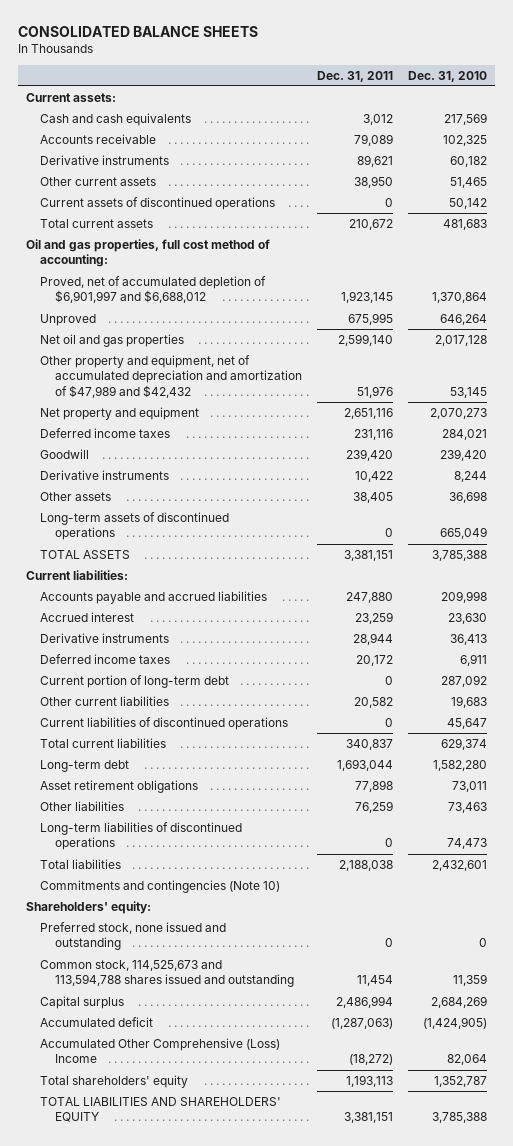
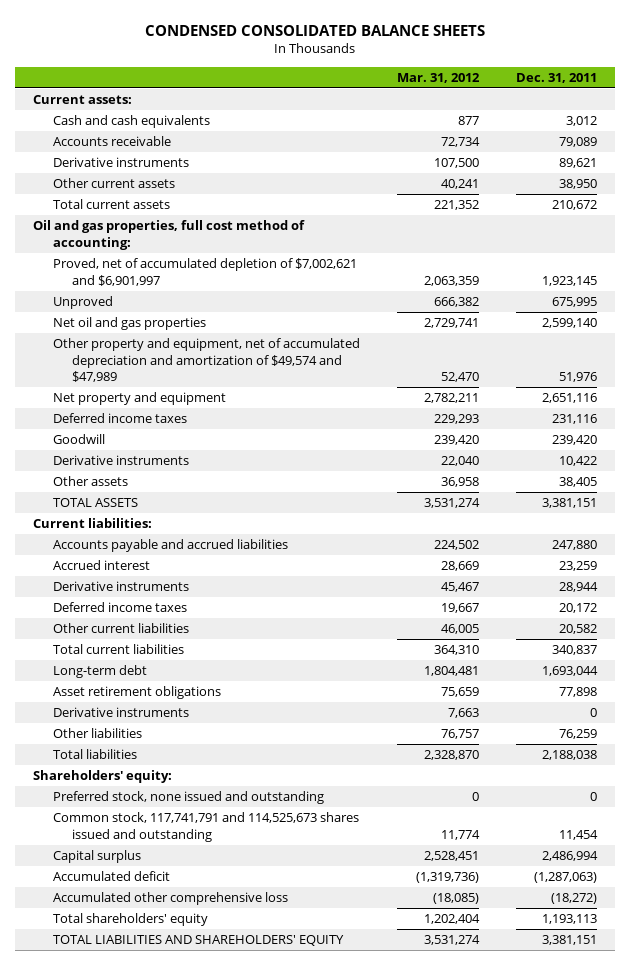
- CONSOLIDATED BALANCE SHEETS
+ CONDENSED CONSOLIDATED BALANCE SHEETS
- | Dec. 31, 2011 | Dec. 31, 2010
+ | Mar. 31, 2012 | Dec. 31, 2011
- Current assets of discontinued operations | 0 | 50,142
- Proved, net of accumulated depletion of $6,901,997 and $6,688,012 | 1,923,145 | 1,370,864
+ Proved, net of accumulated depletion of $7,002,621 and $6,901,997 | 2,063,359 | 1,923,145
- Other property and equipment, net of accumulated depreciation and amortization of $47,989 and $42,432 | 51,976 | 53,145
+ Other property and equipment, net of accumulated depreciation and amortization of $49,574 and $47,989 | 52,470 | 51,976
- Long-term assets of discontinued operations | 0 | 665,049
- Current portion of long-term debt | 0 | 287,092
- Current liabilities of discontinued operations | 0 | 45,647
+ Derivative instruments | 7,663 | 0
- Long-term liabilities of discontinued operations | 0 | 74,473
- Commitments and contingencies (Note 10)
- Common stock, 114,525,673 and 113,594,788 shares issued and outstanding | 11,454 | 11,359
+ Common stock, 117,741,791 and 114,525,673 shares issued and outstanding | 11,774 | 11,454
- Accumulated Other Comprehensive (Loss) Income | (18,272) | 82,064
+ Accumulated other comprehensive loss | (18,085) | (18,272)

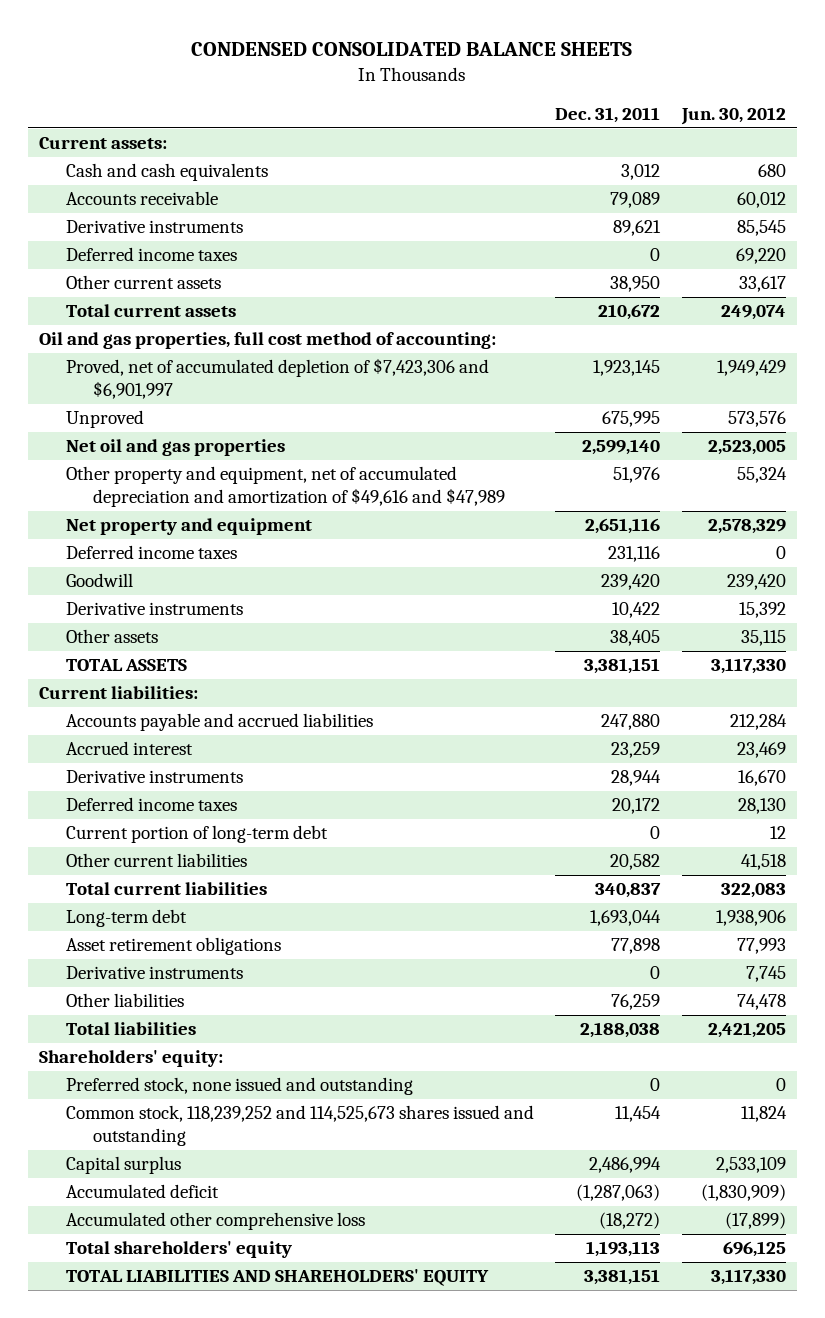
- | Mar. 31, 2012 | Dec. 31, 2011
+ | Dec. 31, 2011 | Jun. 30, 2012
+ Deferred income taxes | 0 | 69,220
- Proved, net of accumulated depletion of $7,002,621 and $6,901,997 | 2,063,359 | 1,923,145
+ Proved, net of accumulated depletion of $7,423,306 and $6,901,997 | 1,923,145 | 1,949,429
- Other property and equipment, net of accumulated depreciation and amortization of $49,574 and $47,989 | 52,470 | 51,976
+ Other property and equipment, net of accumulated depreciation and amortization of $49,616 and $47,989 | 51,976 | 55,324
+ Current portion of long-term debt | 0 | 12
- Common stock, 117,741,791 and 114,525,673 shares issued and outstanding | 11,774 | 11,454
+ Common stock, 118,239,252 and 114,525,673 shares issued and outstanding | 11,454 | 11,824

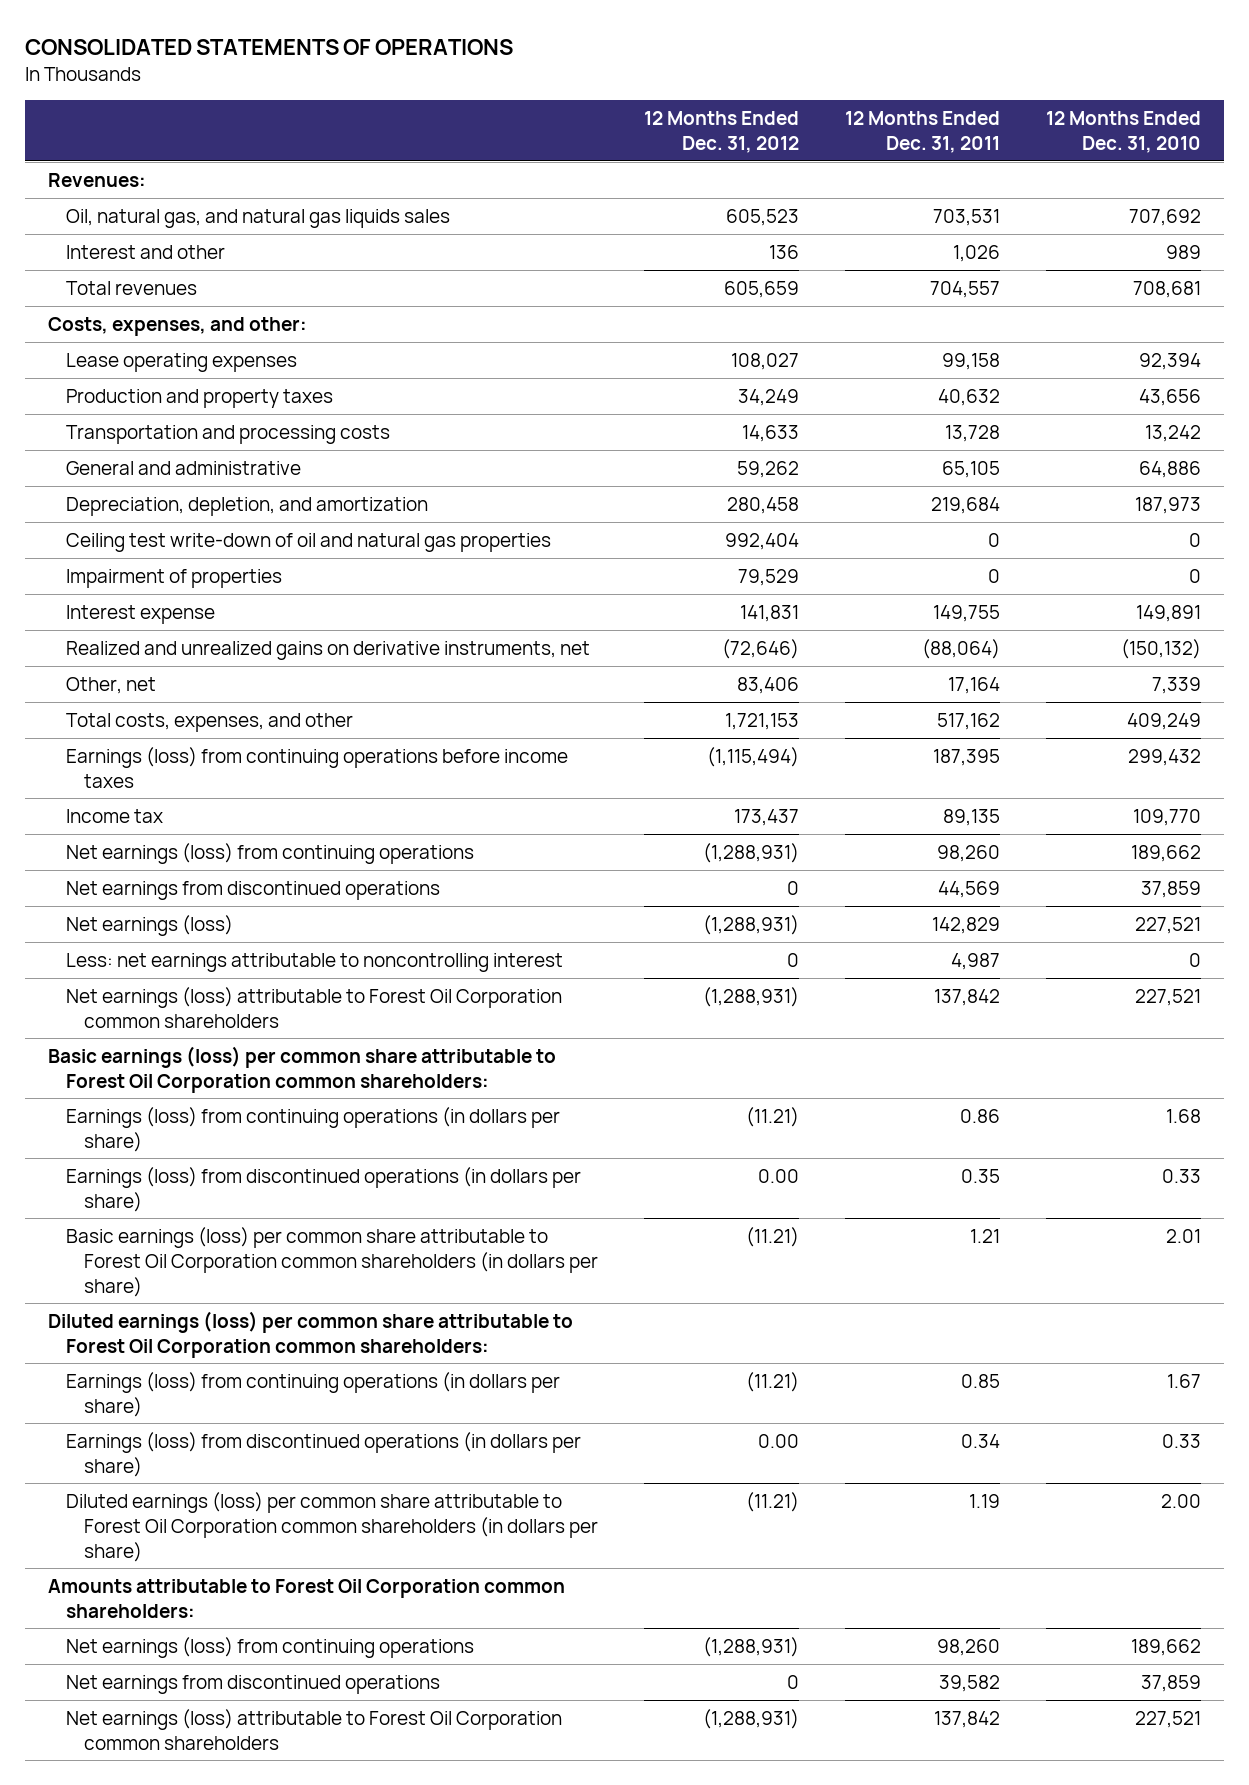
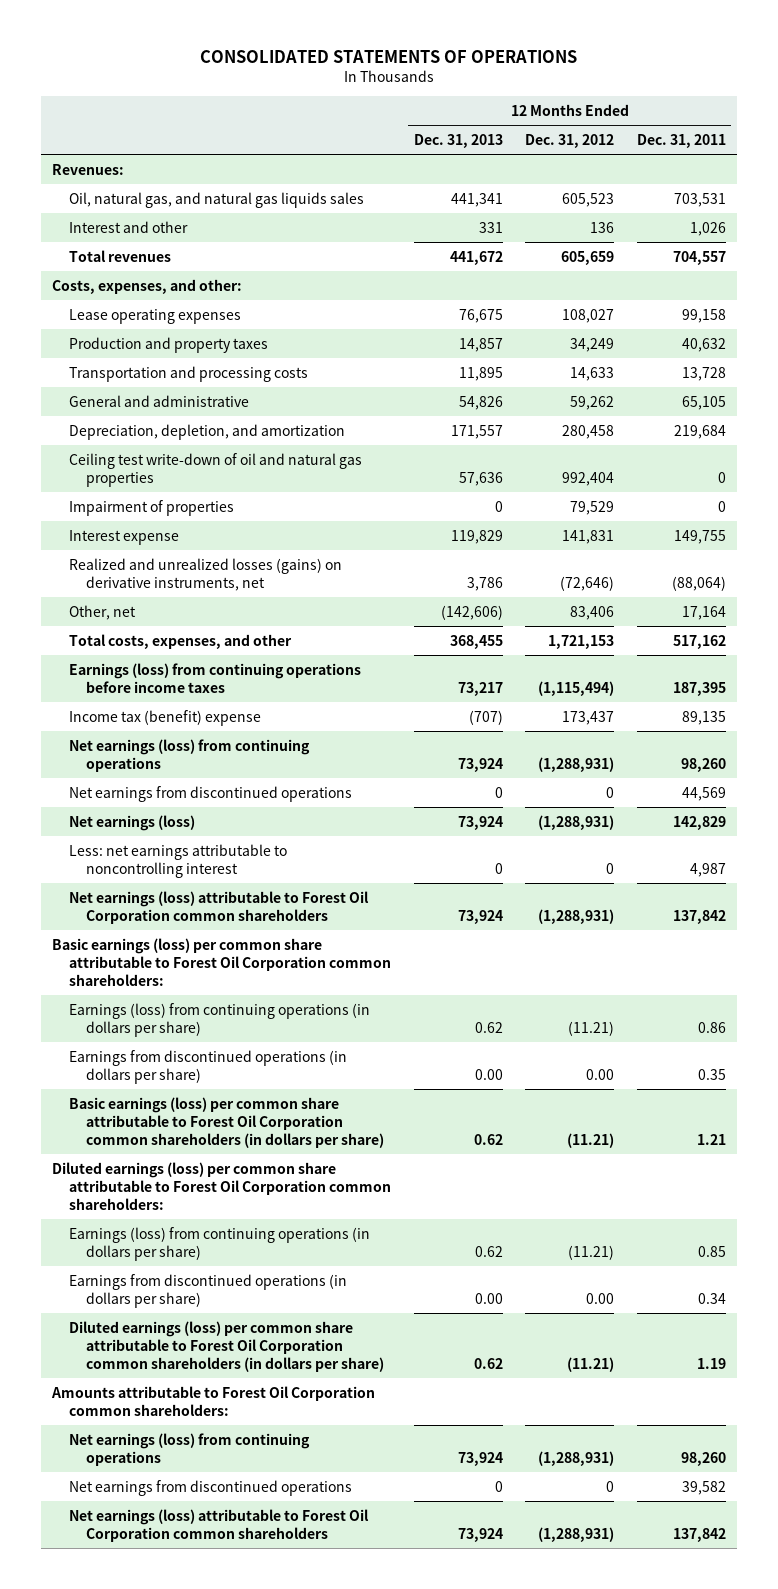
- | 12 Months Ended Dec. 31, 2012 | 12 Months Ended Dec. 31, 2011 | 12 Months Ended Dec. 31, 2010
+ | 12 Months Ended Dec. 31, 2013 | 12 Months Ended Dec. 31, 2012 | 12 Months Ended Dec. 31, 2011
- Realized and unrealized gains on derivative instruments, net | (72,646) | (88,064) | (150,132)
+ Realized and unrealized losses (gains) on derivative instruments, net | 3,786 | (72,646) | (88,064)
- Income tax | 173,437 | 89,135 | 109,770
+ Income tax (benefit) expense | (707) | 173,437 | 89,135
- Earnings (loss) from discontinued operations (in dollars per share) | 0.00 | 0.35 | 0.33
+ Earnings from discontinued operations (in dollars per share) | 0.00 | 0.00 | 0.35
- Earnings (loss) from discontinued operations (in dollars per share) | 0.00 | 0.34 | 0.33
+ Earnings from discontinued operations (in dollars per share) | 0.00 | 0.00 | 0.34

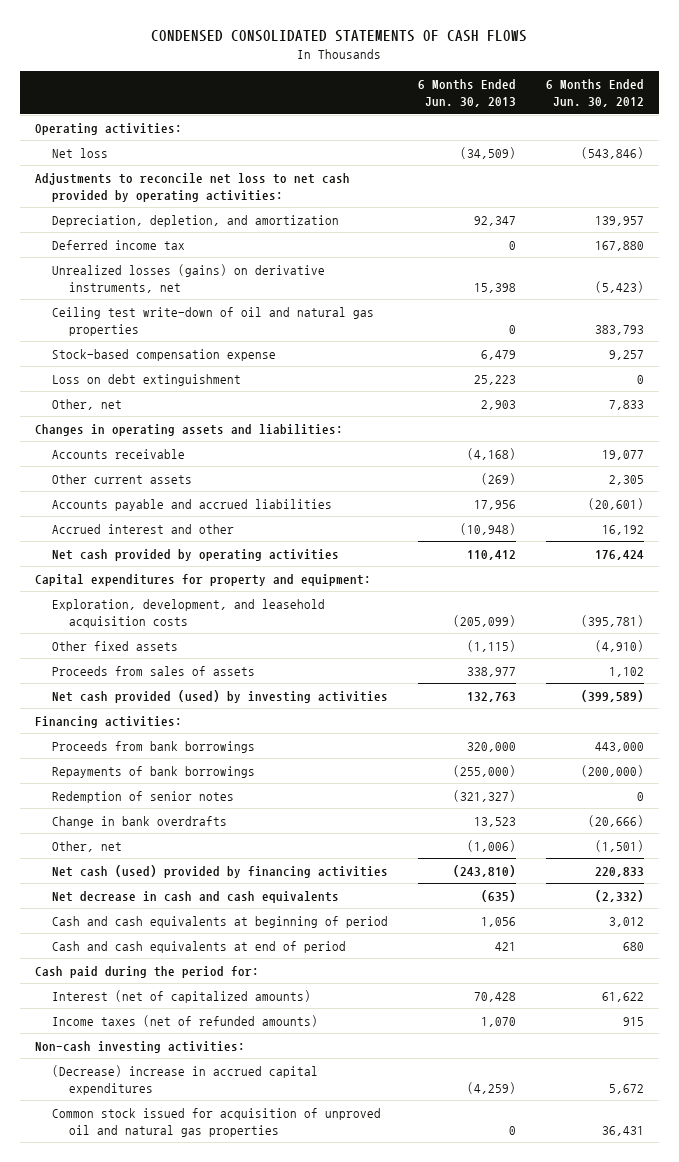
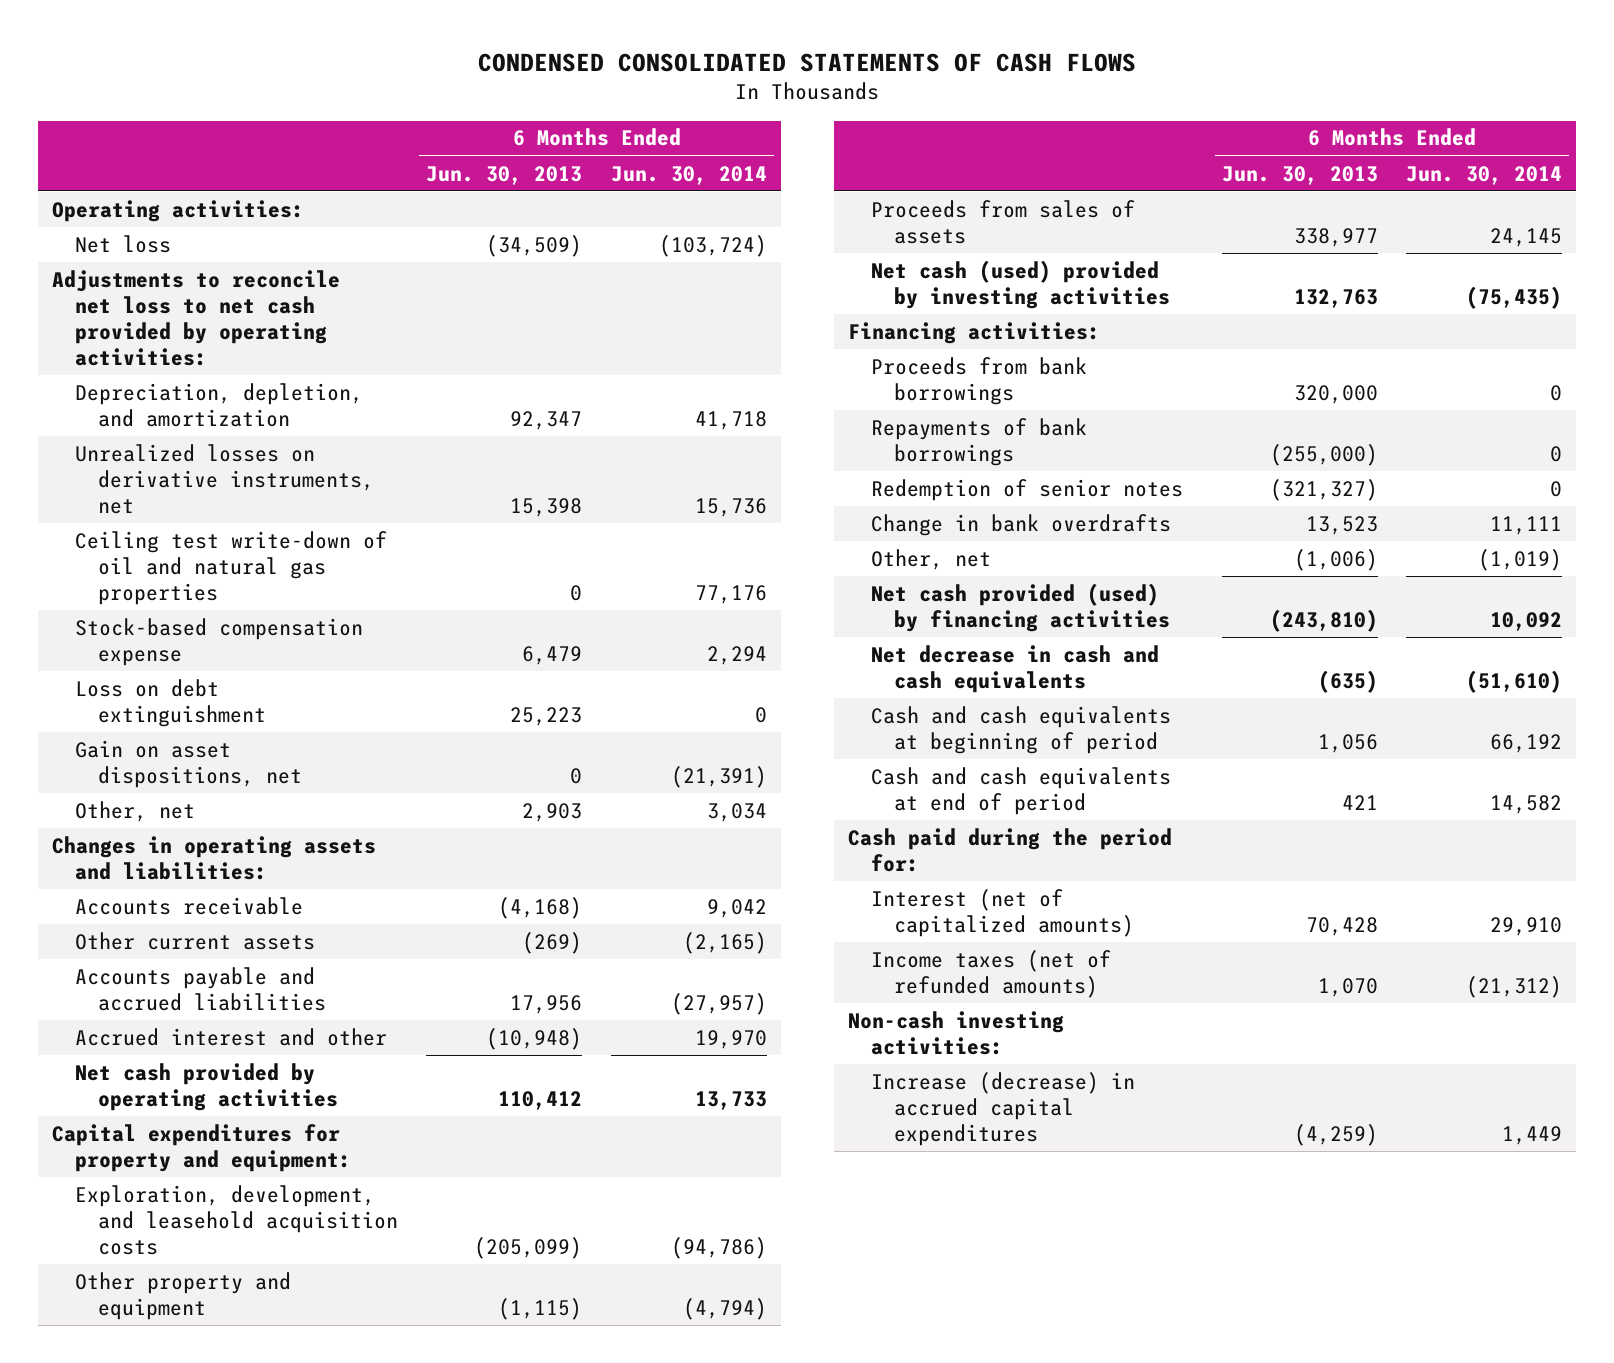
- | 6 Months Ended Jun. 30, 2013 | 6 Months Ended Jun. 30, 2012
+ | 6 Months Ended Jun. 30, 2013 | 6 Months Ended Jun. 30, 2014
- Deferred income tax | 0 | 167,880
- Unrealized losses (gains) on derivative instruments, net | 15,398 | (5,423)
+ Unrealized losses on derivative instruments, net | 15,398 | 15,736
+ Gain on asset dispositions, net | 0 | (21,391)
- Other fixed assets | (1,115) | (4,910)
+ Other property and equipment | (1,115) | (4,794)
- Net cash provided (used) by investing activities | 132,763 | (399,589)
+ Net cash (used) provided by investing activities | 132,763 | (75,435)
- Net cash (used) provided by financing activities | (243,810) | 220,833
+ Net cash provided (used) by financing activities | (243,810) | 10,092
- (Decrease) increase in accrued capital expenditures | (4,259) | 5,672
- Common stock issued for acquisition of unproved oil and natural gas properties | 0 | 36,431
+ Increase (decrease) in accrued capital expenditures | (4,259) | 1,449

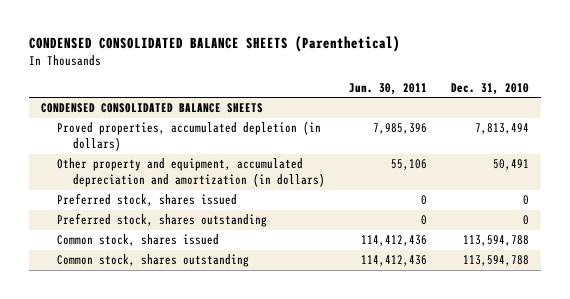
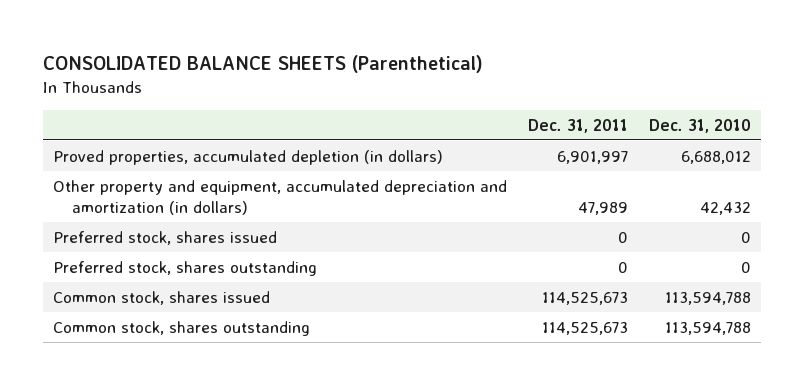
- CONDENSED CONSOLIDATED BALANCE SHEETS (Parenthetical)
+ CONSOLIDATED BALANCE SHEETS (Parenthetical)
- | Jun. 30, 2011 | Dec. 31, 2010
+ | Dec. 31, 2011 | Dec. 31, 2010
- CONDENSED CONSOLIDATED BALANCE SHEETS
- Proved properties, accumulated depletion (in dollars) | 7,985,396 | 7,813,494
- Other property and equipment, accumulated depreciation and amortization (in dollars) | 55,106 | 50,491
+ Proved properties, accumulated depletion (in dollars) | 6,901,997 | 6,688,012
+ Other property and equipment, accumulated depreciation and amortization (in dollars) | 47,989 | 42,432

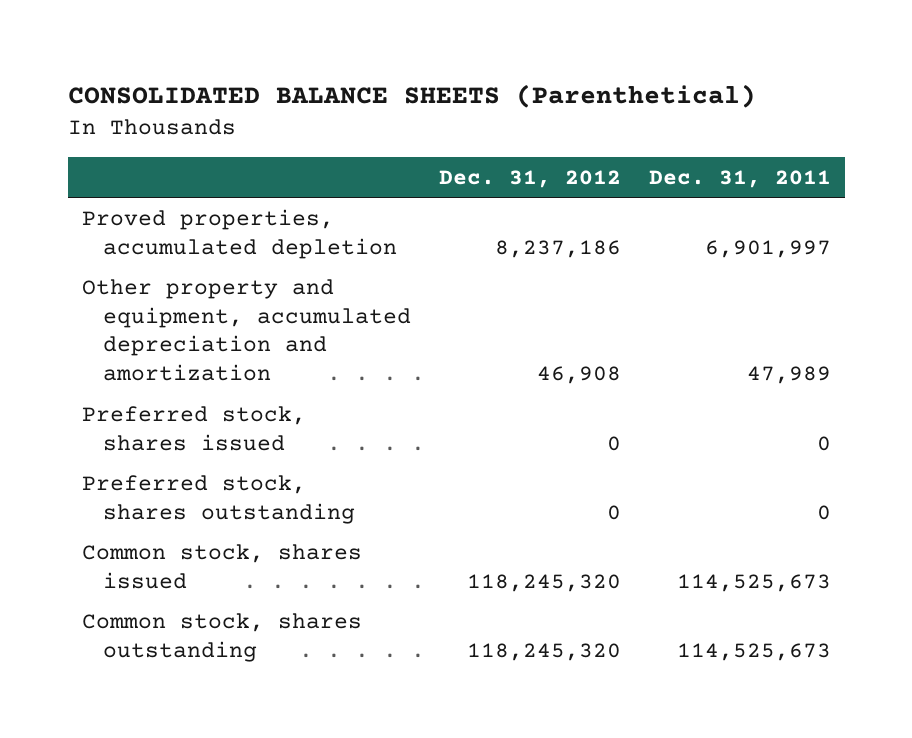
- | Dec. 31, 2011 | Dec. 31, 2010
+ | Dec. 31, 2012 | Dec. 31, 2011
- Proved properties, accumulated depletion (in dollars) | 6,901,997 | 6,688,012
- Other property and equipment, accumulated depreciation and amortization (in dollars) | 47,989 | 42,432
+ Proved properties, accumulated depletion | 8,237,186 | 6,901,997
+ Other property and equipment, accumulated depreciation and amortization | 46,908 | 47,989

